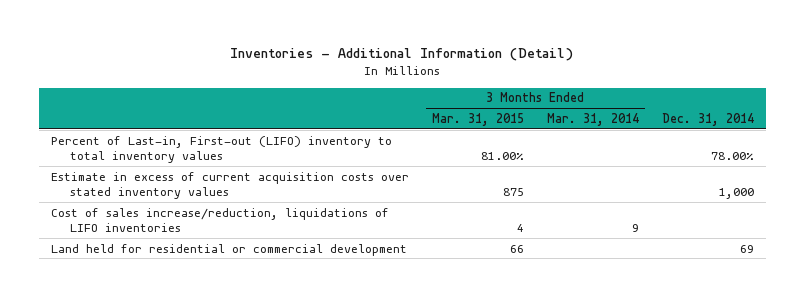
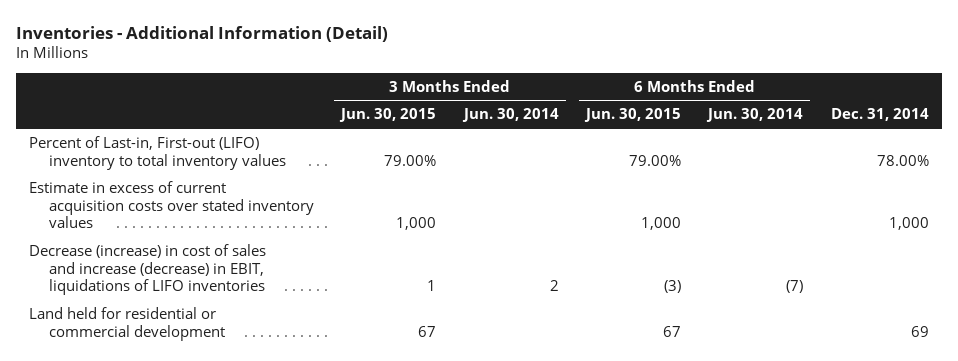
- | 3 Months Ended Mar. 31, 2015 | 3 Months Ended Mar. 31, 2014 | Dec. 31, 2014
+ | 3 Months Ended Jun. 30, 2015 | 3 Months Ended Jun. 30, 2014 | 6 Months Ended Jun. 30, 2015 | 6 Months Ended Jun. 30, 2014 | Dec. 31, 2014
- Cost of sales increase/reduction, liquidations of LIFO inventories | 4 | 9 |
+ Decrease (increase) in cost of sales and increase (decrease) in EBIT, liquidations of LIFO inventories | 1 | 2 | (3) | (7) |

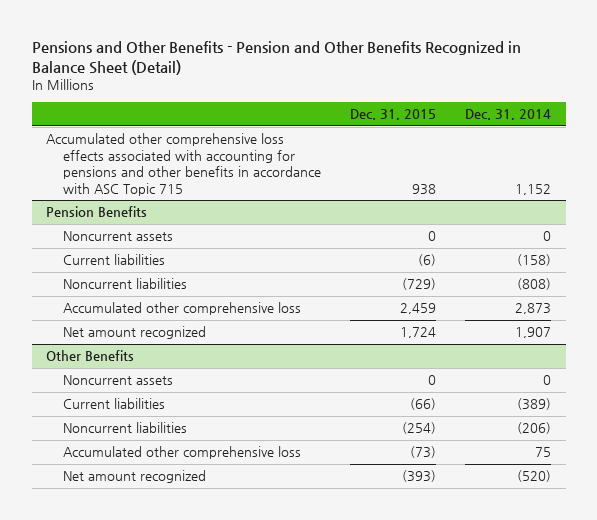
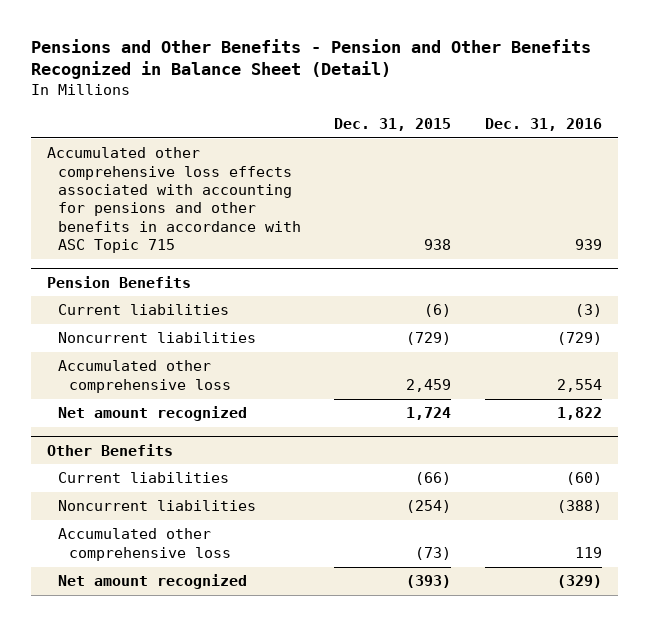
- | Dec. 31, 2015 | Dec. 31, 2014
+ | Dec. 31, 2015 | Dec. 31, 2016
@ Pension Benefits
- Noncurrent assets | 0 | 0
@ Other Benefits
- Noncurrent assets | 0 | 0

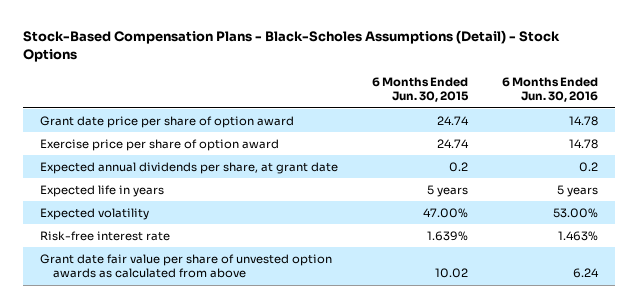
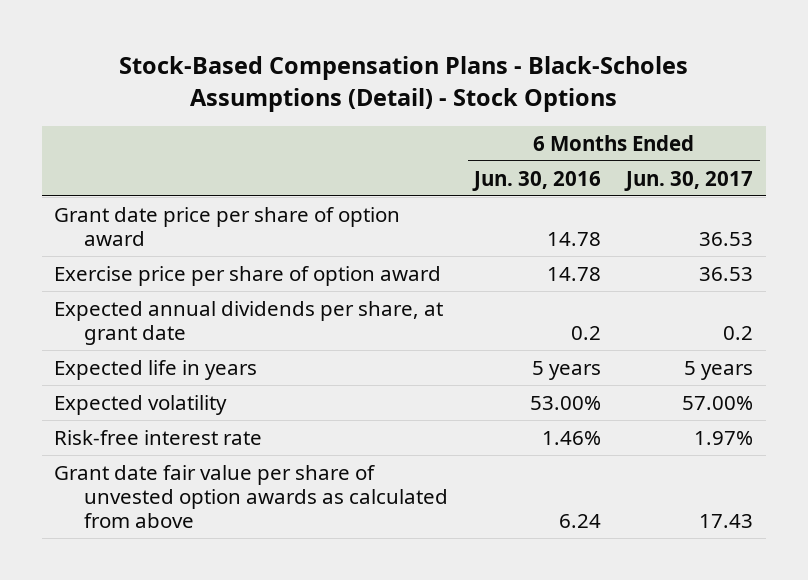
- | 6 Months Ended Jun. 30, 2015 | 6 Months Ended Jun. 30, 2016
+ | 6 Months Ended Jun. 30, 2016 | 6 Months Ended Jun. 30, 2017
- Risk-free interest rate | 1.639% | 1.463%
+ Risk-free interest rate | 1.46% | 1.97%

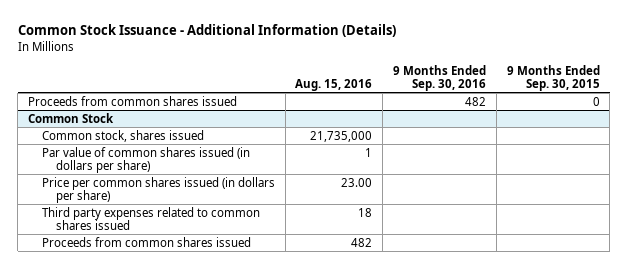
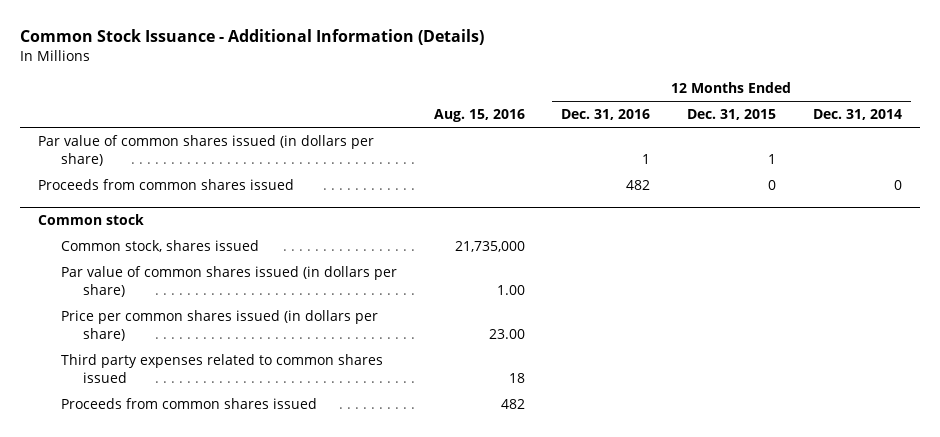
- | Aug. 15, 2016 | 9 Months Ended Sep. 30, 2016 | 9 Months Ended Sep. 30, 2015
+ | Aug. 15, 2016 | 12 Months Ended Dec. 31, 2016 | 12 Months Ended Dec. 31, 2015 | 12 Months Ended Dec. 31, 2014
+ Par value of common shares issued (in dollars per share) | | 1 | 1 |
- Common Stock
+ Common stock
- Par value of common shares issued (in dollars per share) | 1 | |
+ Par value of common shares issued (in dollars per share) | 1.00 | | |

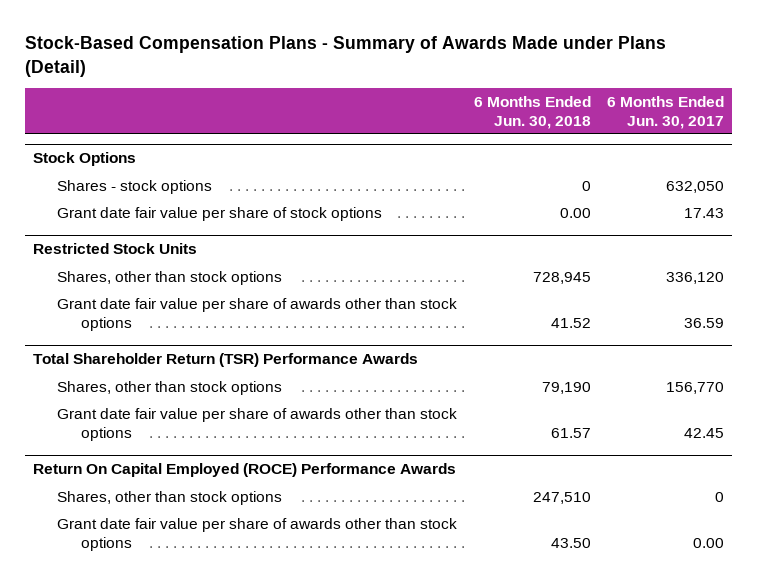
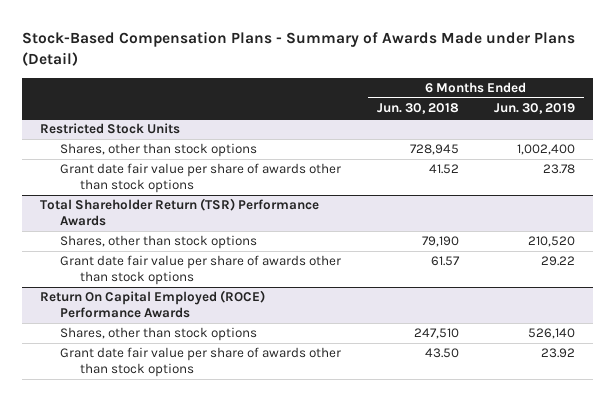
- | 6 Months Ended Jun. 30, 2018 | 6 Months Ended Jun. 30, 2017
+ | 6 Months Ended Jun. 30, 2018 | 6 Months Ended Jun. 30, 2019
- Stock Options
- Shares - stock options | 0 | 632,050
- Grant date fair value per share of stock options | 0.00 | 17.43

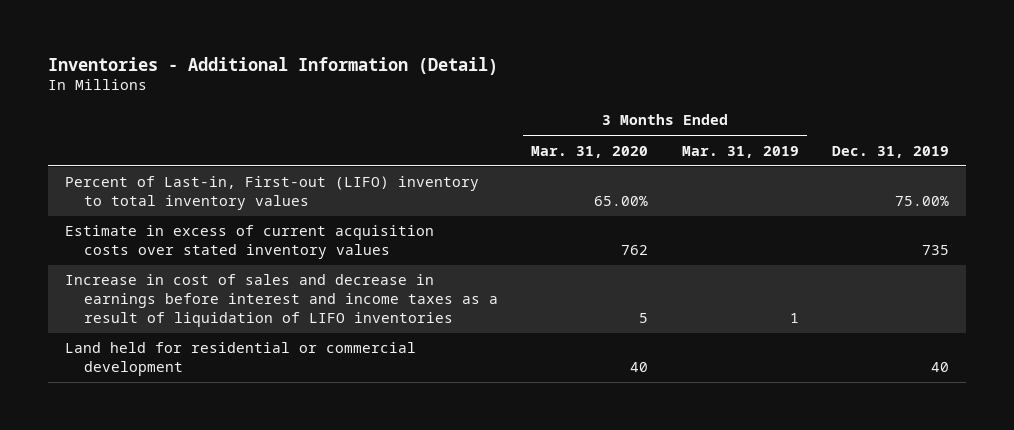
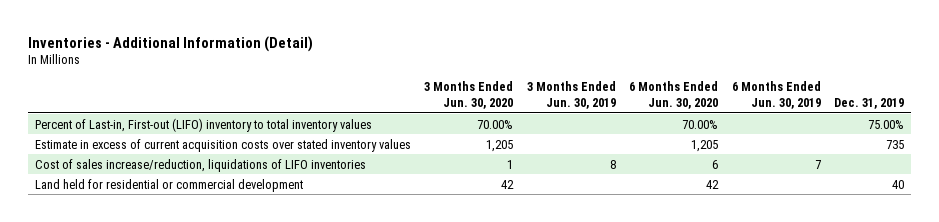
- | 3 Months Ended Mar. 31, 2020 | 3 Months Ended Mar. 31, 2019 | Dec. 31, 2019
+ | 3 Months Ended Jun. 30, 2020 | 3 Months Ended Jun. 30, 2019 | 6 Months Ended Jun. 30, 2020 | 6 Months Ended Jun. 30, 2019 | Dec. 31, 2019
- Increase in cost of sales and decrease in earnings before interest and income taxes as a result of liquidation of LIFO inventories | 5 | 1 |
+ Cost of sales increase/reduction, liquidations of LIFO inventories | 1 | 8 | 6 | 7 |

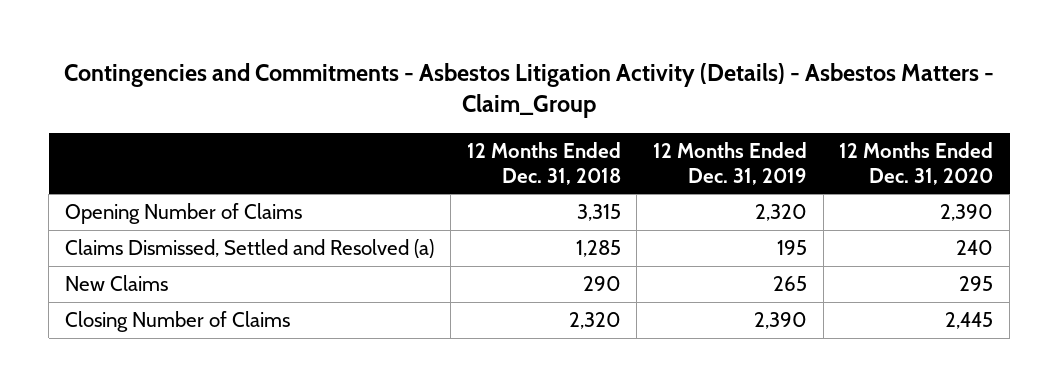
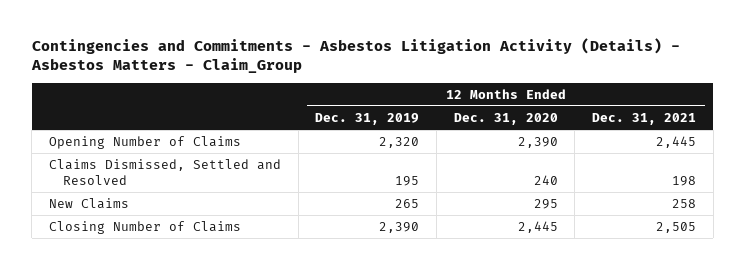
- | 12 Months Ended Dec. 31, 2018 | 12 Months Ended Dec. 31, 2019 | 12 Months Ended Dec. 31, 2020
+ | 12 Months Ended Dec. 31, 2019 | 12 Months Ended Dec. 31, 2020 | 12 Months Ended Dec. 31, 2021
- Claims Dismissed, Settled and Resolved (a) | 1,285 | 195 | 240
+ Claims Dismissed, Settled and Resolved | 195 | 240 | 198

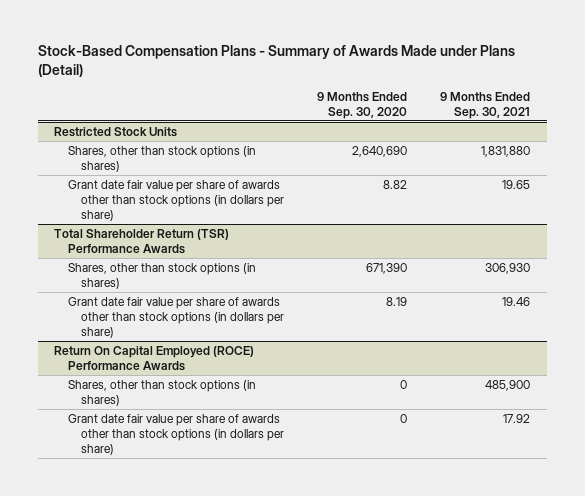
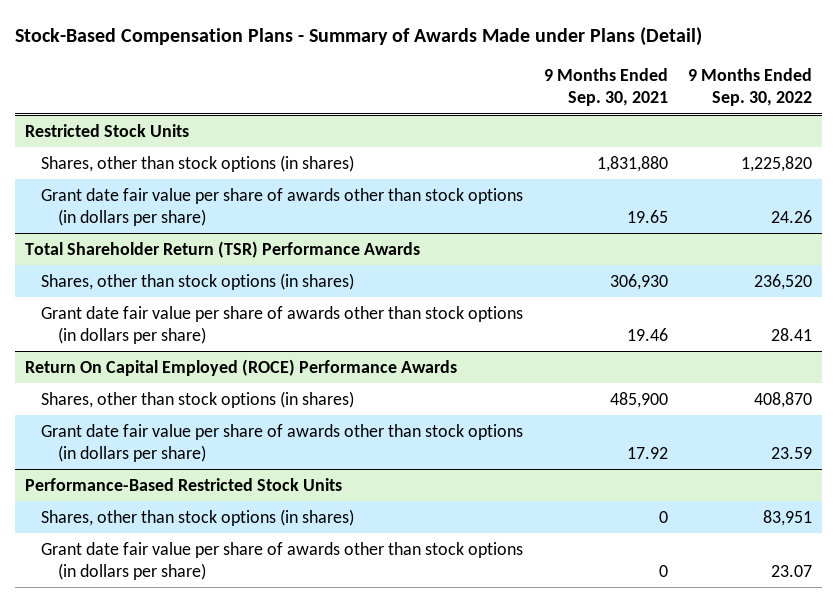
- | 9 Months Ended Sep. 30, 2020 | 9 Months Ended Sep. 30, 2021
+ | 9 Months Ended Sep. 30, 2021 | 9 Months Ended Sep. 30, 2022
+ Performance-Based Restricted Stock Units
+ Shares, other than stock options (in shares) | 0 | 83,951
+ Grant date fair value per share of awards other than stock options (in dollars per share) | 0 | 23.07

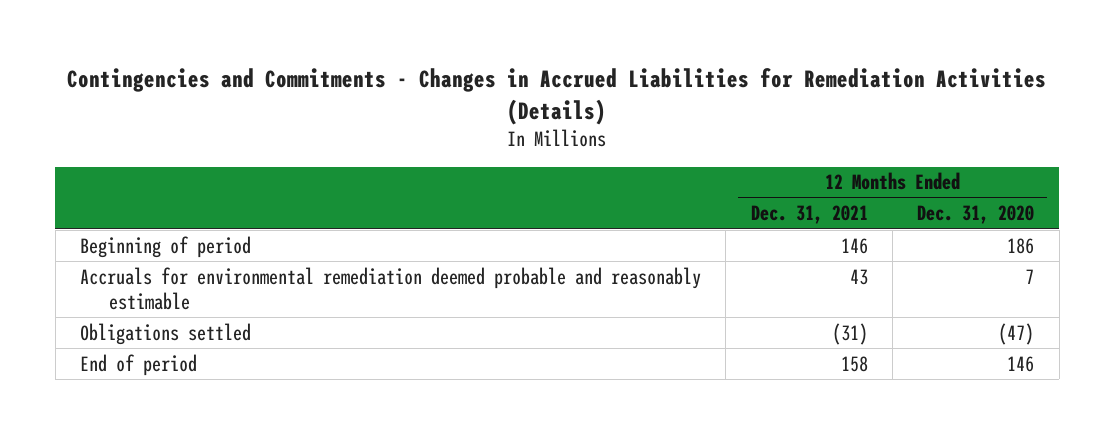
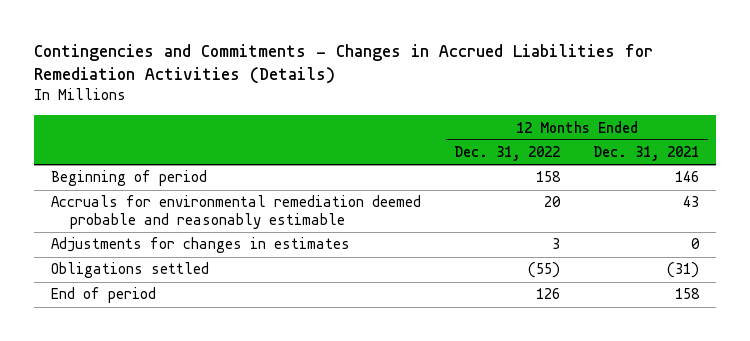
- | 12 Months Ended Dec. 31, 2021 | 12 Months Ended Dec. 31, 2020
+ | 12 Months Ended Dec. 31, 2022 | 12 Months Ended Dec. 31, 2021
+ Adjustments for changes in estimates | 3 | 0

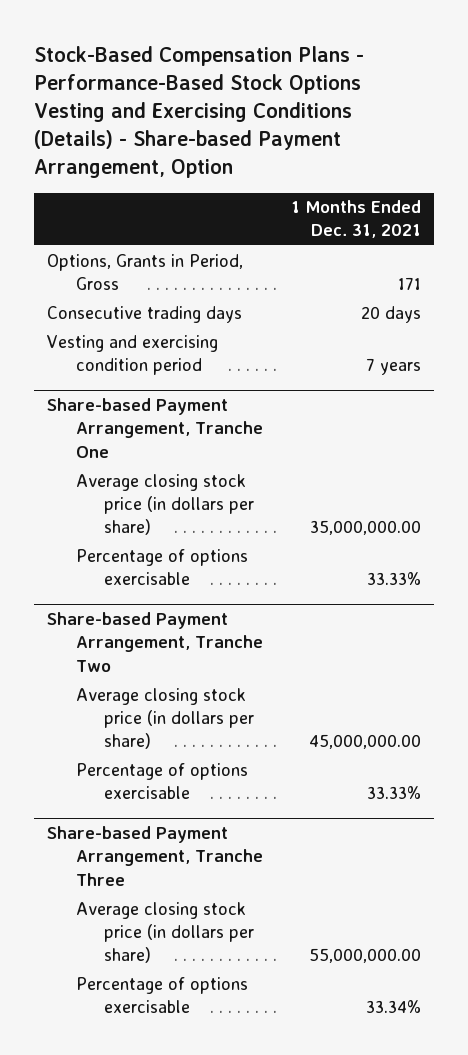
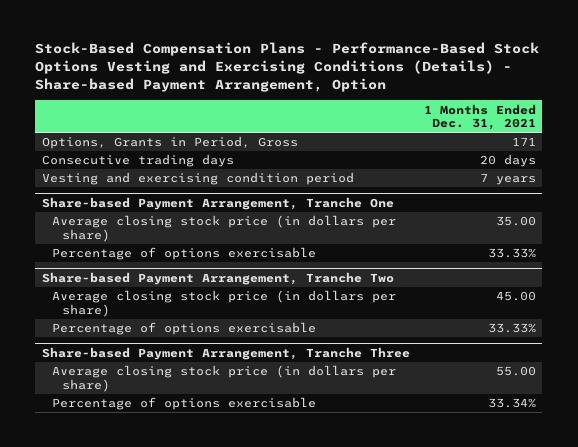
@ Share-based Payment Arrangement, Tranche One
- Average closing stock price (in dollars per share) | 35,000,000.00
+ Average closing stock price (in dollars per share) | 35.00
@ Share-based Payment Arrangement, Tranche Two
- Average closing stock price (in dollars per share) | 45,000,000.00
+ Average closing stock price (in dollars per share) | 45.00
@ Share-based Payment Arrangement, Tranche Three
- Average closing stock price (in dollars per share) | 55,000,000.00
+ Average closing stock price (in dollars per share) | 55.00

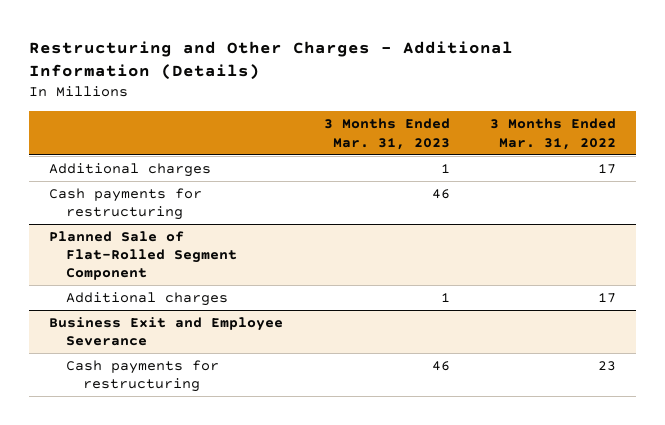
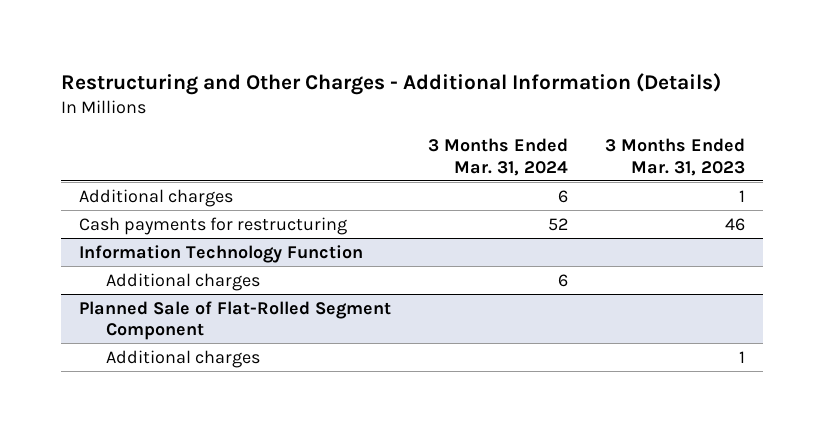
- | 3 Months Ended Mar. 31, 2023 | 3 Months Ended Mar. 31, 2022
+ | 3 Months Ended Mar. 31, 2024 | 3 Months Ended Mar. 31, 2023
+ Information Technology Function
+ Additional charges | 6 |
- Business Exit and Employee Severance
- Cash payments for restructuring | 46 | 23

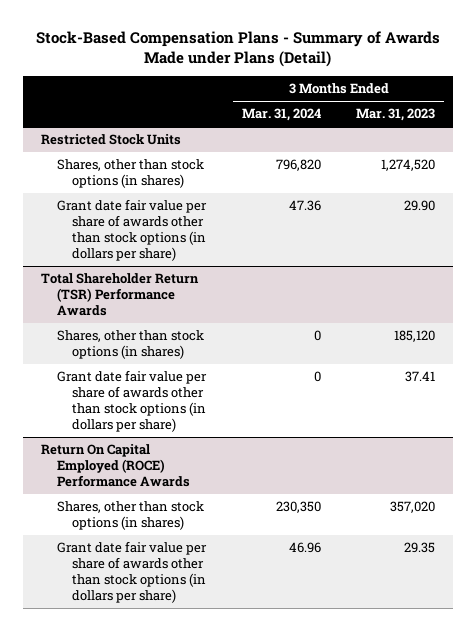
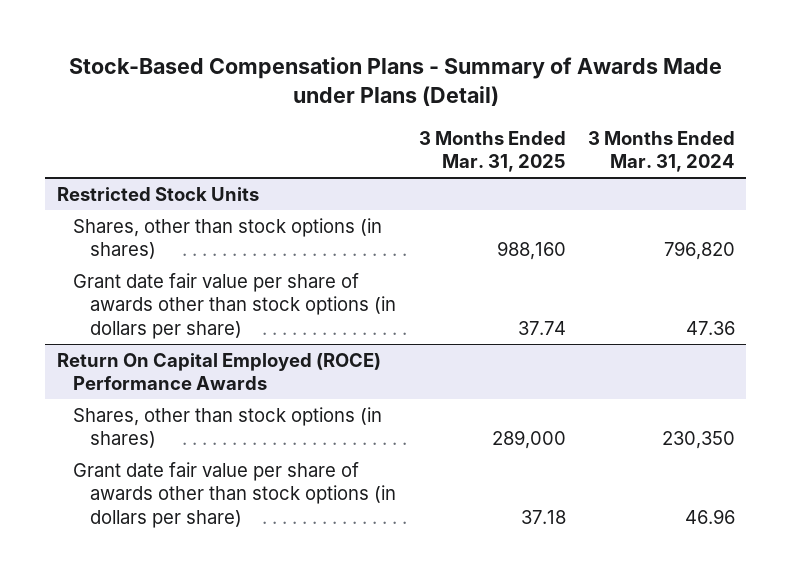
- | 3 Months Ended Mar. 31, 2024 | 3 Months Ended Mar. 31, 2023
+ | 3 Months Ended Mar. 31, 2025 | 3 Months Ended Mar. 31, 2024
- Total Shareholder Return (TSR) Performance Awards
- Shares, other than stock options (in shares) | 0 | 185,120
- Grant date fair value per share of awards other than stock options (in dollars per share) | 0 | 37.41

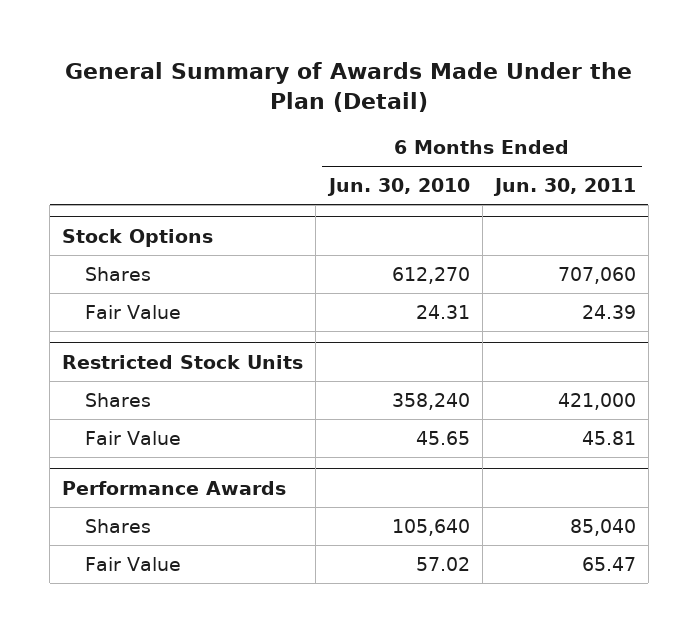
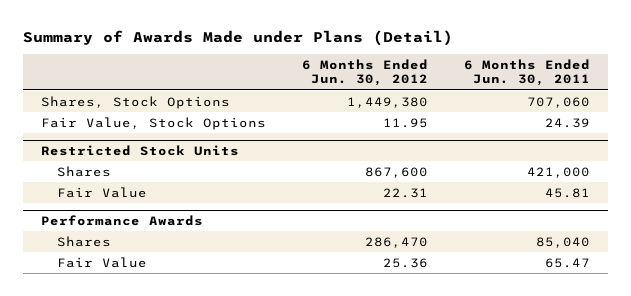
- General Summary of Awards Made Under the Plan (Detail)
+ Summary of Awards Made under Plans (Detail)
- | 6 Months Ended Jun. 30, 2010 | 6 Months Ended Jun. 30, 2011
+ | 6 Months Ended Jun. 30, 2012 | 6 Months Ended Jun. 30, 2011
- Stock Options
- Shares | 612,270 | 707,060
- Fair Value | 24.31 | 24.39
+ Shares, Stock Options | 1,449,380 | 707,060
+ Fair Value, Stock Options | 11.95 | 24.39

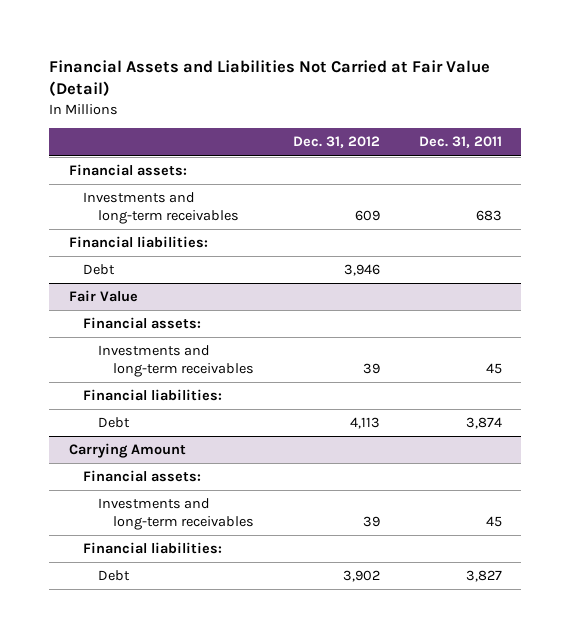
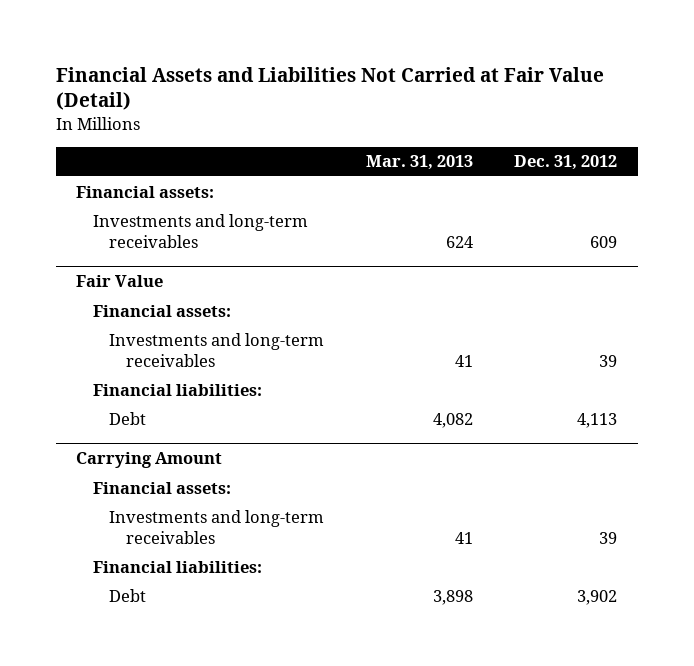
- | Dec. 31, 2012 | Dec. 31, 2011
+ | Mar. 31, 2013 | Dec. 31, 2012
- Financial liabilities:
- Debt | 3,946 |

